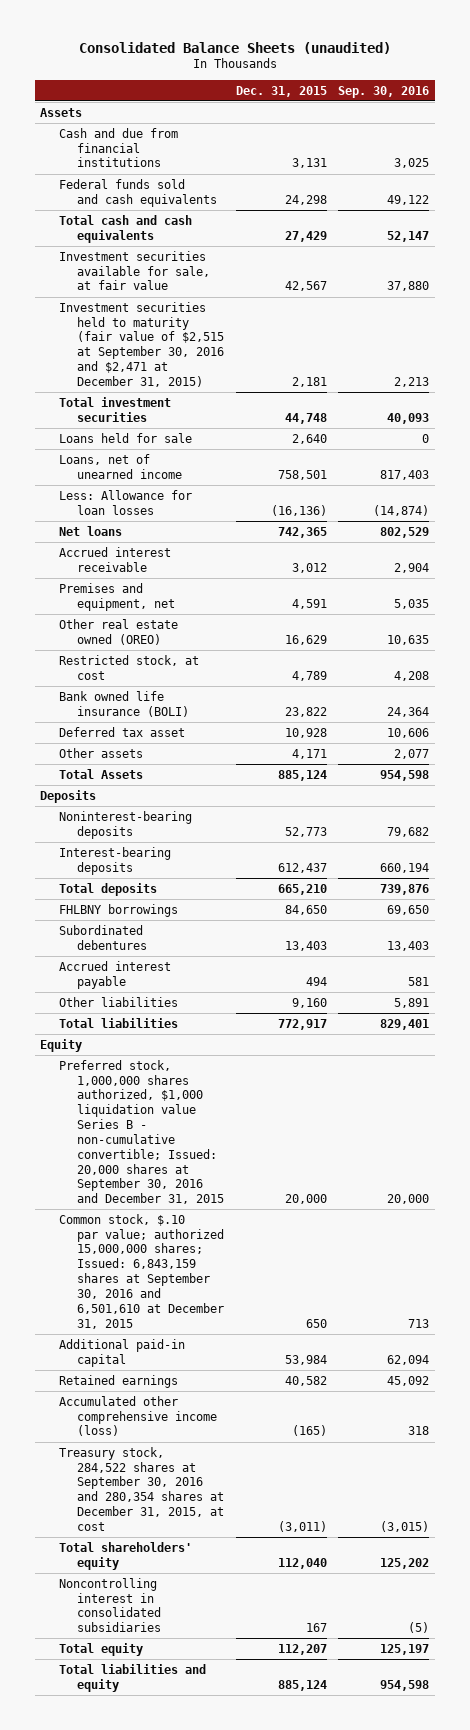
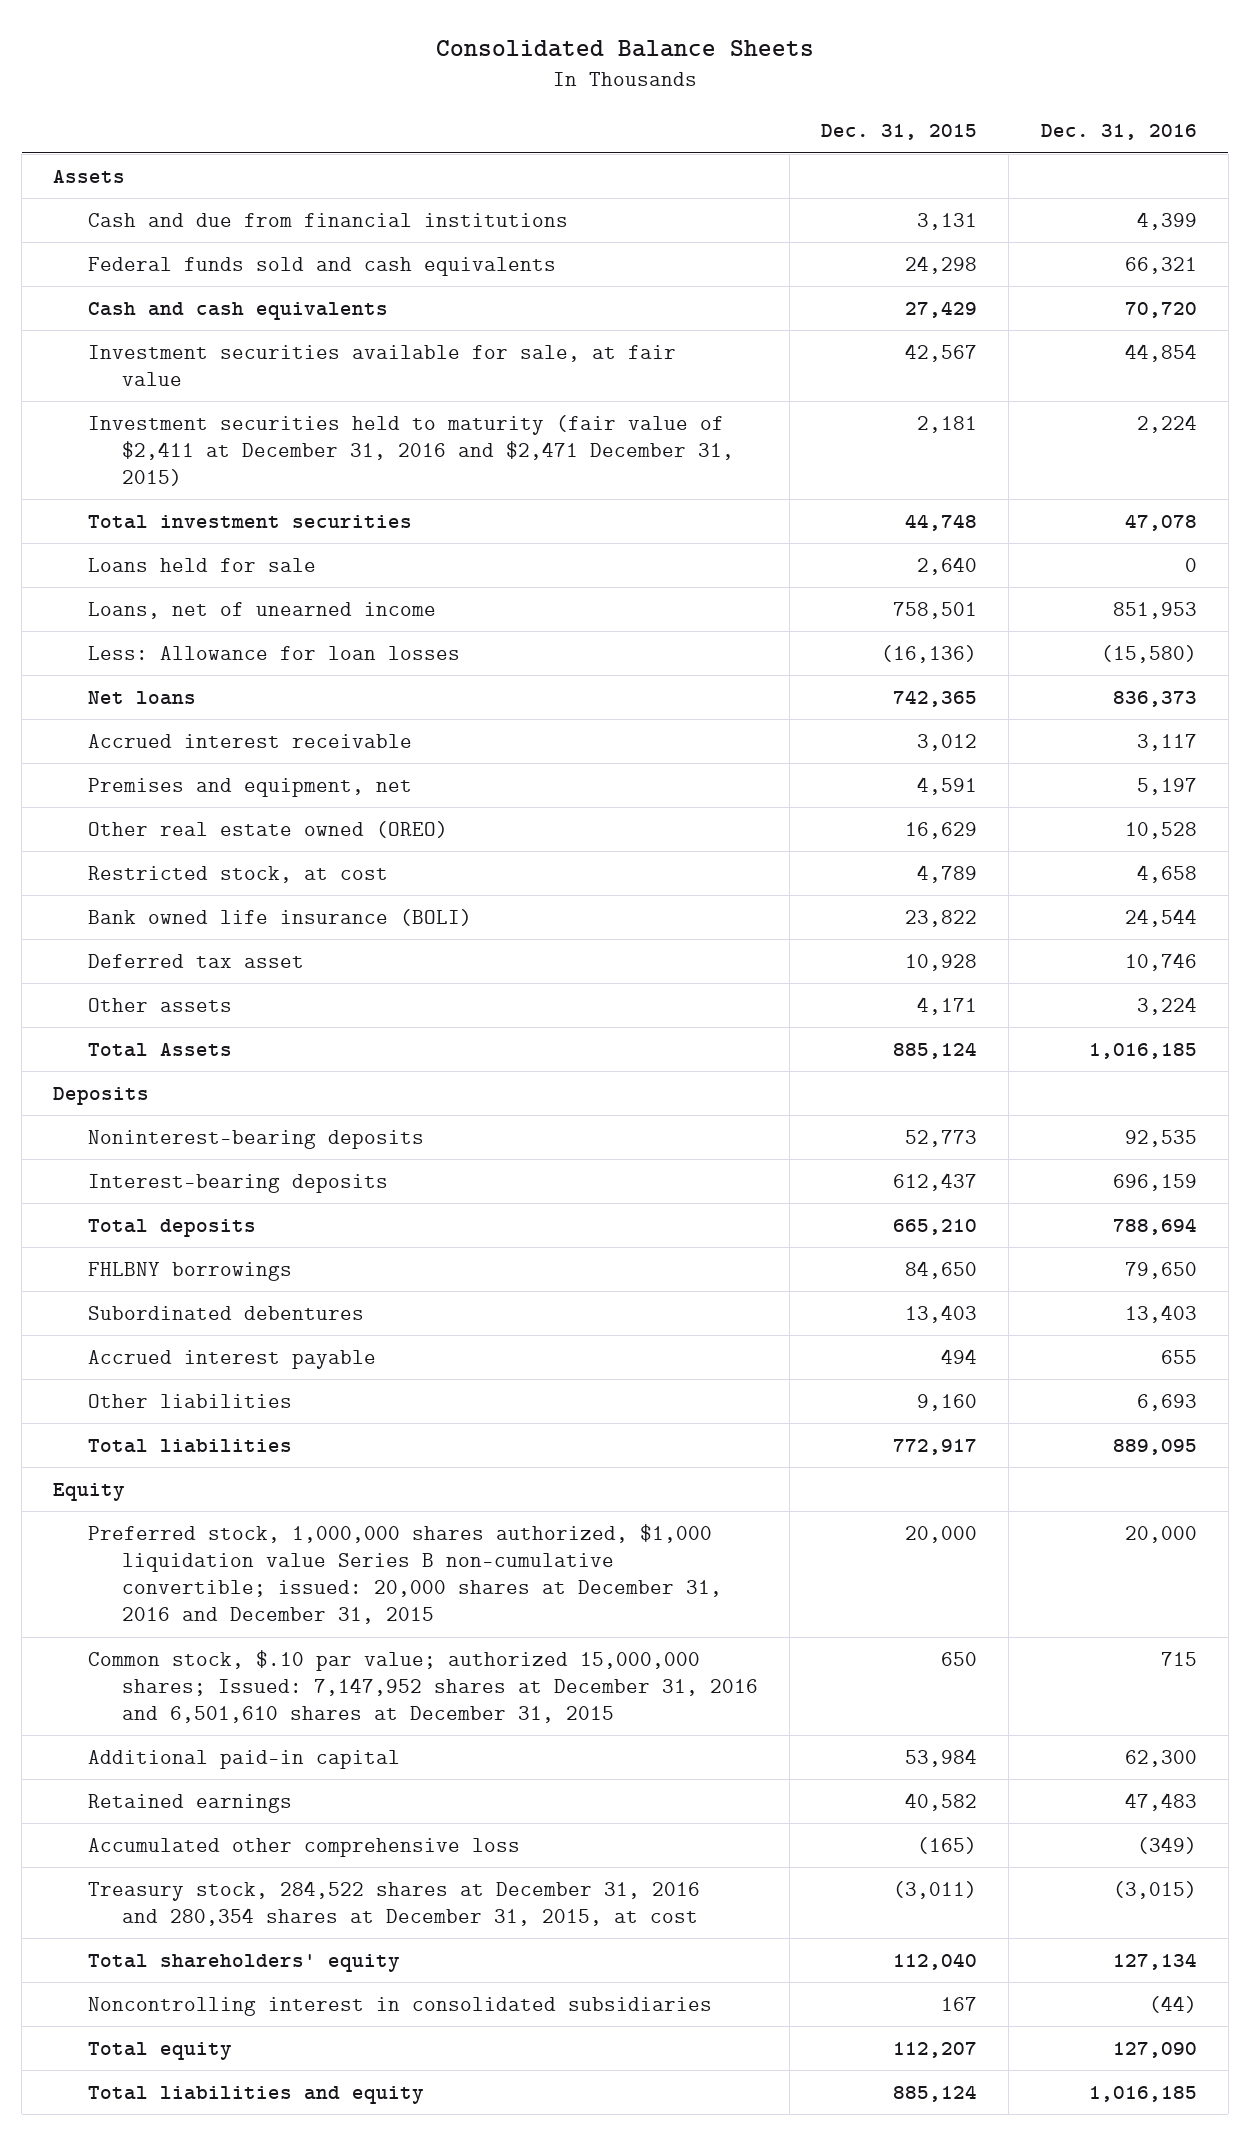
- Consolidated Balance Sheets (unaudited)
+ Consolidated Balance Sheets
- | Dec. 31, 2015 | Sep. 30, 2016
+ | Dec. 31, 2015 | Dec. 31, 2016
- Total cash and cash equivalents | 27,429 | 52,147
+ Cash and cash equivalents | 27,429 | 70,720
- Investment securities held to maturity (fair value of $2,515 at September 30, 2016 and $2,471 at December 31, 2015) | 2,181 | 2,213
+ Investment securities held to maturity (fair value of $2,411 at December 31, 2016 and $2,471 December 31, 2015) | 2,181 | 2,224
- Preferred stock, 1,000,000 shares authorized, $1,000 liquidation value Series B - non-cumulative convertible; Issued: 20,000 shares at September 30, 2016 and December 31, 2015 | 20,000 | 20,000
- Common stock, $.10 par value; authorized 15,000,000 shares; Issued: 6,843,159 shares at September 30, 2016 and 6,501,610 at December 31, 2015 | 650 | 713
+ Preferred stock, 1,000,000 shares authorized, $1,000 liquidation value Series B non-cumulative convertible; issued: 20,000 shares at December 31, 2016 and December 31, 2015 | 20,000 | 20,000
+ Common stock, $.10 par value; authorized 15,000,000 shares; Issued: 7,147,952 shares at December 31, 2016 and 6,501,610 shares at December 31, 2015 | 650 | 715
- Accumulated other comprehensive income (loss) | (165) | 318
- Treasury stock, 284,522 shares at September 30, 2016 and 280,354 shares at December 31, 2015, at cost | (3,011) | (3,015)
+ Accumulated other comprehensive loss | (165) | (349)
+ Treasury stock, 284,522 shares at December 31, 2016 and 280,354 shares at December 31, 2015, at cost | (3,011) | (3,015)

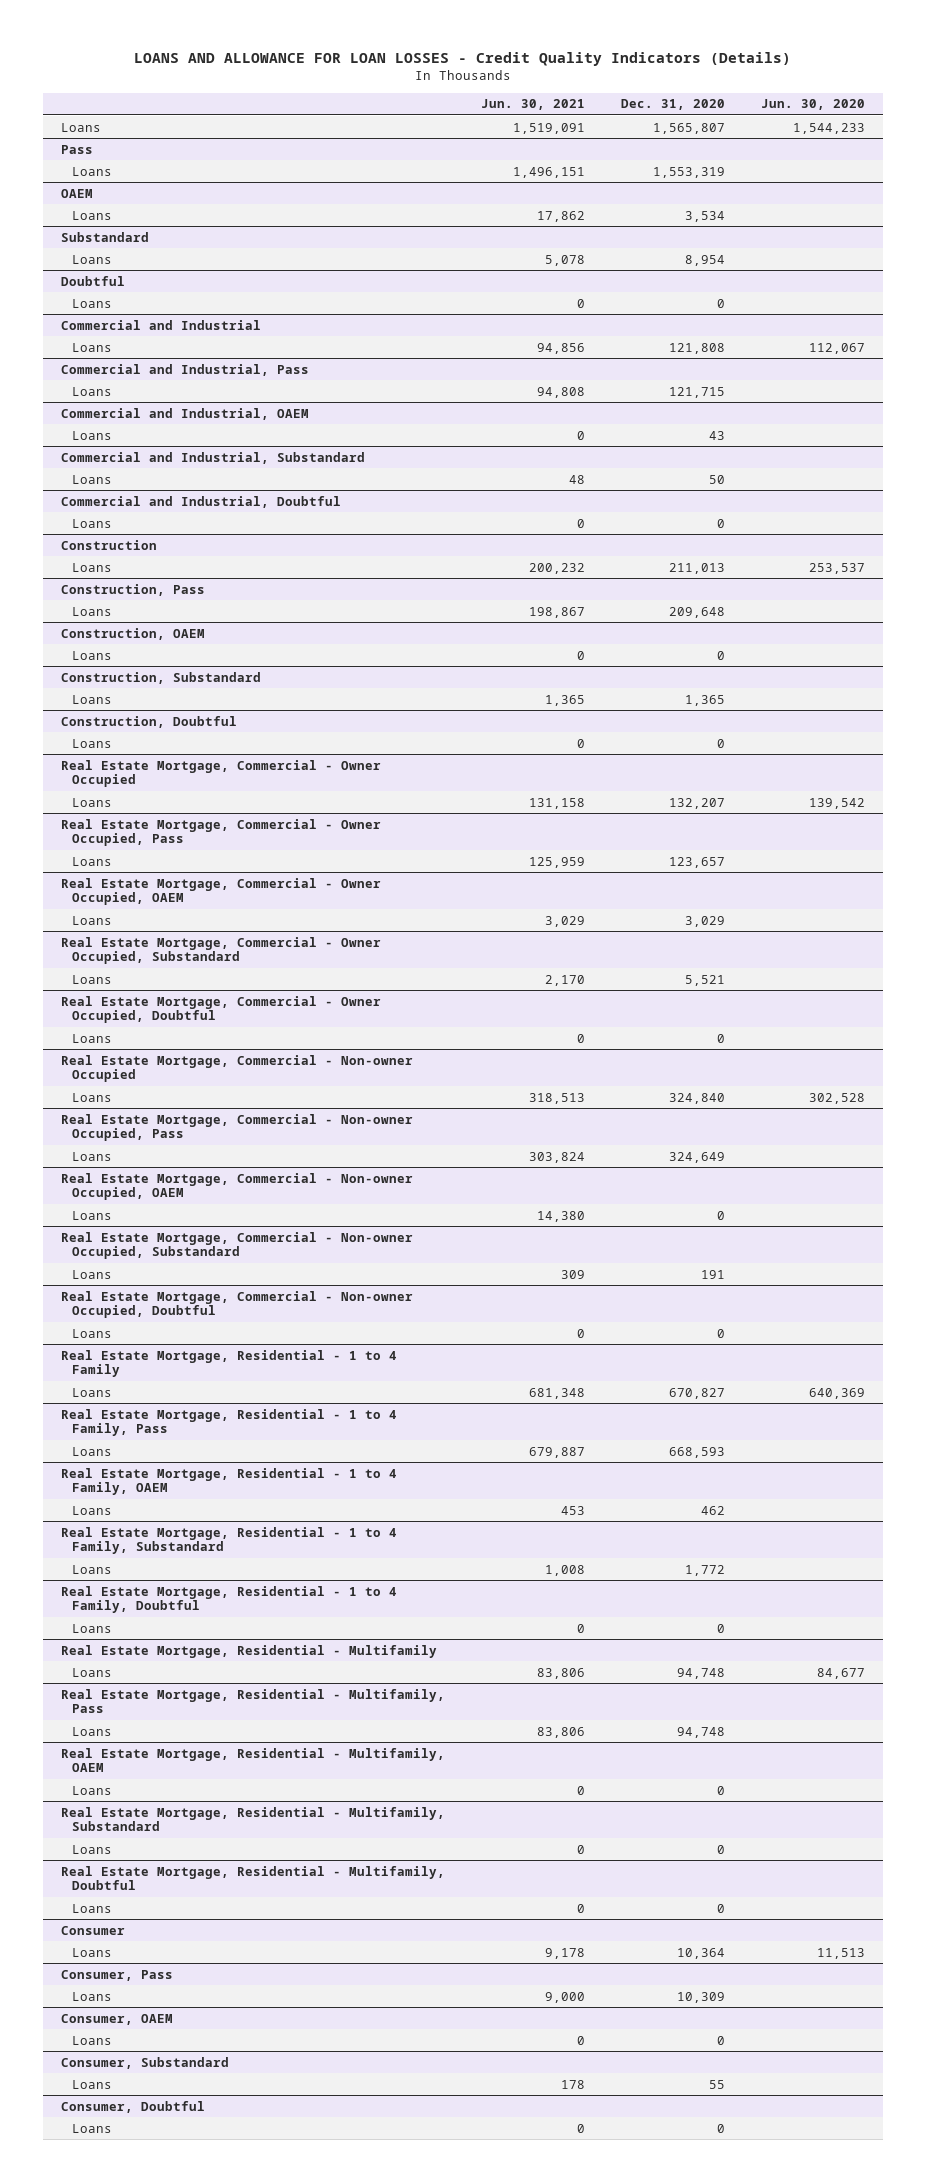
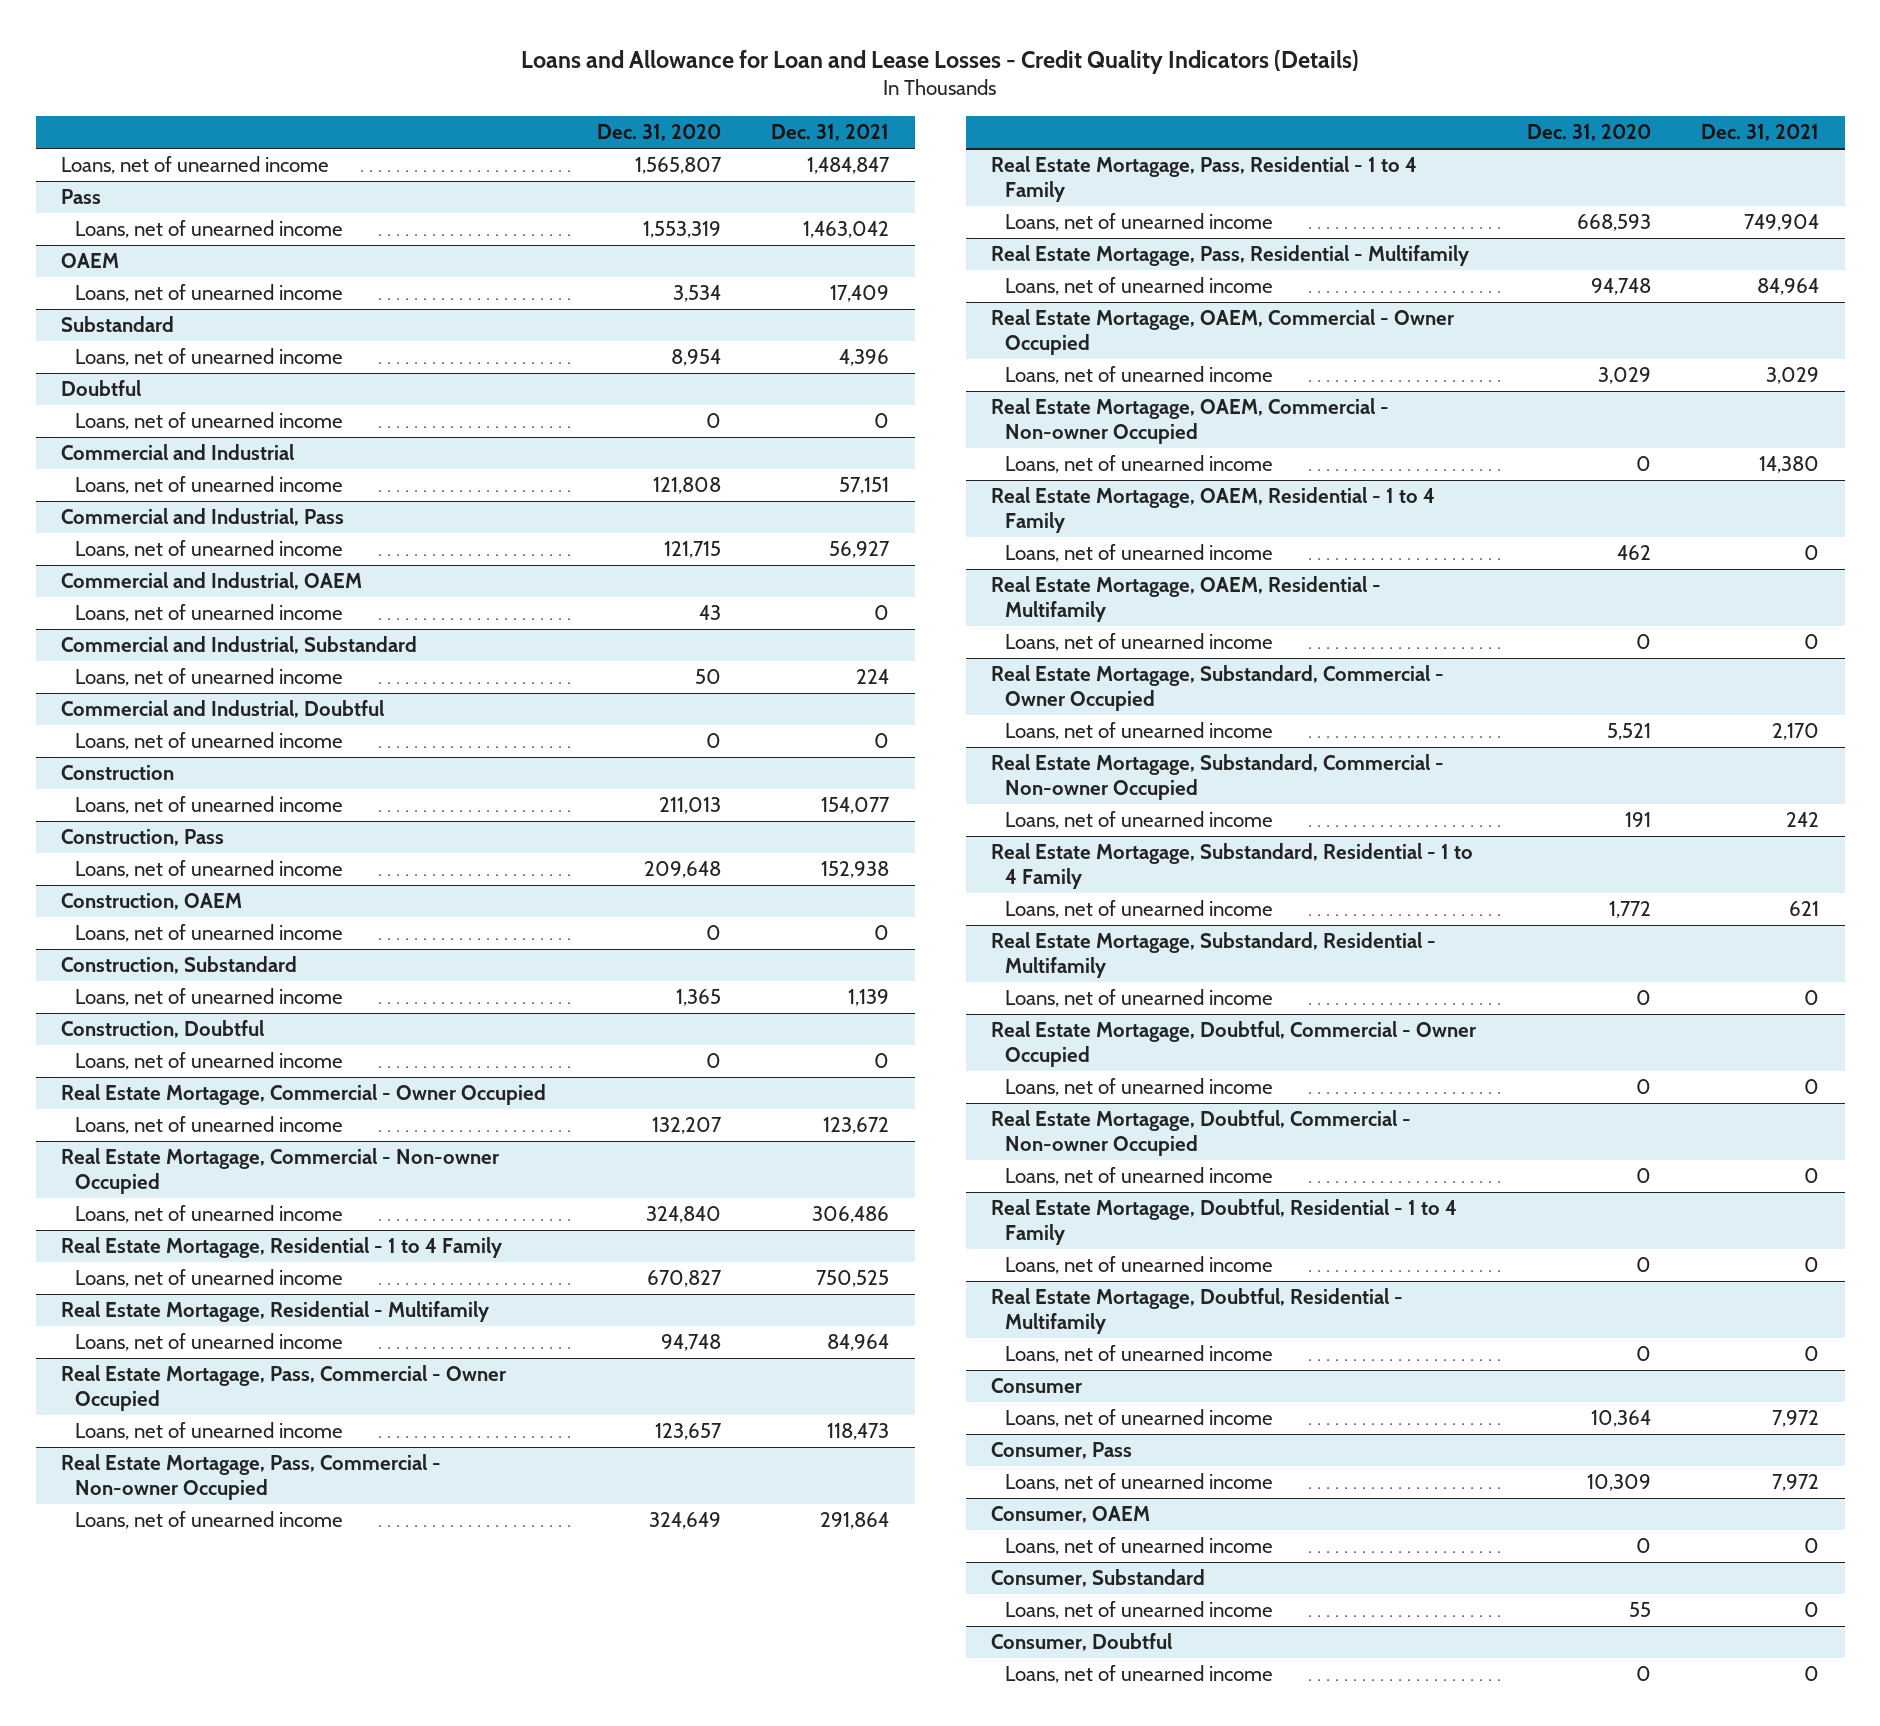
- LOANS AND ALLOWANCE FOR LOAN LOSSES - Credit Quality Indicators (Details)
+ Loans and Allowance for Loan and Lease Losses - Credit Quality Indicators (Details)
- | Jun. 30, 2021 | Dec. 31, 2020 | Jun. 30, 2020
+ | Dec. 31, 2020 | Dec. 31, 2021
- Loans | 1,519,091 | 1,565,807 | 1,544,233
+ Loans, net of unearned income | 1,565,807 | 1,484,847
@ Pass
- Loans | 1,496,151 | 1,553,319 |
+ Loans, net of unearned income | 1,553,319 | 1,463,042
@ OAEM
- Loans | 17,862 | 3,534 |
+ Loans, net of unearned income | 3,534 | 17,409
@ Substandard
- Loans | 5,078 | 8,954 |
+ Loans, net of unearned income | 8,954 | 4,396
@ Doubtful
- Loans | 0 | 0 |
+ Loans, net of unearned income | 0 | 0
@ Commercial and Industrial
- Loans | 94,856 | 121,808 | 112,067
+ Loans, net of unearned income | 121,808 | 57,151
@ Commercial and Industrial, Pass
- Loans | 94,808 | 121,715 |
+ Loans, net of unearned income | 121,715 | 56,927
@ Commercial and Industrial, OAEM
- Loans | 0 | 43 |
+ Loans, net of unearned income | 43 | 0
@ Commercial and Industrial, Substandard
- Loans | 48 | 50 |
+ Loans, net of unearned income | 50 | 224
@ Commercial and Industrial, Doubtful
- Loans | 0 | 0 |
+ Loans, net of unearned income | 0 | 0
@ Construction
- Loans | 200,232 | 211,013 | 253,537
+ Loans, net of unearned income | 211,013 | 154,077
@ Construction, Pass
- Loans | 198,867 | 209,648 |
+ Loans, net of unearned income | 209,648 | 152,938
@ Construction, OAEM
- Loans | 0 | 0 |
+ Loans, net of unearned income | 0 | 0
@ Construction, Substandard
- Loans | 1,365 | 1,365 |
+ Loans, net of unearned income | 1,365 | 1,139
@ Construction, Doubtful
- Loans | 0 | 0 |
- Real Estate Mortgage, Commercial - Owner Occupied
- Loans | 131,158 | 132,207 | 139,542
- Real Estate Mortgage, Commercial - Owner Occupied, Pass
- Loans | 125,959 | 123,657 |
- Real Estate Mortgage, Commercial - Owner Occupied, OAEM
- Loans | 3,029 | 3,029 |
- Real Estate Mortgage, Commercial - Owner Occupied, Substandard
- Loans | 2,170 | 5,521 |
- Real Estate Mortgage, Commercial - Owner Occupied, Doubtful
- Loans | 0 | 0 |
- Real Estate Mortgage, Commercial - Non-owner Occupied
- Loans | 318,513 | 324,840 | 302,528
- Real Estate Mortgage, Commercial - Non-owner Occupied, Pass
- Loans | 303,824 | 324,649 |
- Real Estate Mortgage, Commercial - Non-owner Occupied, OAEM
- Loans | 14,380 | 0 |
- Real Estate Mortgage, Commercial - Non-owner Occupied, Substandard
- Loans | 309 | 191 |
- Real Estate Mortgage, Commercial - Non-owner Occupied, Doubtful
- Loans | 0 | 0 |
- Real Estate Mortgage, Residential - 1 to 4 Family
- Loans | 681,348 | 670,827 | 640,369
- Real Estate Mortgage, Residential - 1 to 4 Family, Pass
- Loans | 679,887 | 668,593 |
- Real Estate Mortgage, Residential - 1 to 4 Family, OAEM
- Loans | 453 | 462 |
- Real Estate Mortgage, Residential - 1 to 4 Family, Substandard
- Loans | 1,008 | 1,772 |
- Real Estate Mortgage, Residential - 1 to 4 Family, Doubtful
- Loans | 0 | 0 |
- Real Estate Mortgage, Residential - Multifamily
- Loans | 83,806 | 94,748 | 84,677
- Real Estate Mortgage, Residential - Multifamily, Pass
- Loans | 83,806 | 94,748 |
- Real Estate Mortgage, Residential - Multifamily, OAEM
- Loans | 0 | 0 |
- Real Estate Mortgage, Residential - Multifamily, Substandard
- Loans | 0 | 0 |
- Real Estate Mortgage, Residential - Multifamily, Doubtful
- Loans | 0 | 0 |
@ Construction, Doubtful
+ Loans, net of unearned income | 0 | 0
+ Real Estate Mortagage, Commercial - Owner Occupied
+ Loans, net of unearned income | 132,207 | 123,672
+ Real Estate Mortagage, Commercial - Non-owner Occupied
+ Loans, net of unearned income | 324,840 | 306,486
+ Real Estate Mortagage, Residential - 1 to 4 Family
+ Loans, net of unearned income | 670,827 | 750,525
+ Real Estate Mortagage, Residential - Multifamily
+ Loans, net of unearned income | 94,748 | 84,964
+ Real Estate Mortagage, Pass, Commercial - Owner Occupied
+ Loans, net of unearned income | 123,657 | 118,473
+ Real Estate Mortagage, Pass, Commercial - Non-owner Occupied
+ Loans, net of unearned income | 324,649 | 291,864
+ Real Estate Mortagage, Pass, Residential - 1 to 4 Family
+ Loans, net of unearned income | 668,593 | 749,904
+ Real Estate Mortagage, Pass, Residential - Multifamily
+ Loans, net of unearned income | 94,748 | 84,964
+ Real Estate Mortagage, OAEM, Commercial - Owner Occupied
+ Loans, net of unearned income | 3,029 | 3,029
+ Real Estate Mortagage, OAEM, Commercial - Non-owner Occupied
+ Loans, net of unearned income | 0 | 14,380
+ Real Estate Mortagage, OAEM, Residential - 1 to 4 Family
+ Loans, net of unearned income | 462 | 0
+ Real Estate Mortagage, OAEM, Residential - Multifamily
+ Loans, net of unearned income | 0 | 0
+ Real Estate Mortagage, Substandard, Commercial - Owner Occupied
+ Loans, net of unearned income | 5,521 | 2,170
+ Real Estate Mortagage, Substandard, Commercial - Non-owner Occupied
+ Loans, net of unearned income | 191 | 242
+ Real Estate Mortagage, Substandard, Residential - 1 to 4 Family
+ Loans, net of unearned income | 1,772 | 621
+ Real Estate Mortagage, Substandard, Residential - Multifamily
+ Loans, net of unearned income | 0 | 0
+ Real Estate Mortagage, Doubtful, Commercial - Owner Occupied
+ Loans, net of unearned income | 0 | 0
+ Real Estate Mortagage, Doubtful, Commercial - Non-owner Occupied
+ Loans, net of unearned income | 0 | 0
+ Real Estate Mortagage, Doubtful, Residential - 1 to 4 Family
+ Loans, net of unearned income | 0 | 0
+ Real Estate Mortagage, Doubtful, Residential - Multifamily
+ Loans, net of unearned income | 0 | 0
@ Consumer
- Loans | 9,178 | 10,364 | 11,513
+ Loans, net of unearned income | 10,364 | 7,972
@ Consumer, Pass
- Loans | 9,000 | 10,309 |
+ Loans, net of unearned income | 10,309 | 7,972
@ Consumer, OAEM
- Loans | 0 | 0 |
+ Loans, net of unearned income | 0 | 0
@ Consumer, Substandard
- Loans | 178 | 55 |
+ Loans, net of unearned income | 55 | 0
@ Consumer, Doubtful
- Loans | 0 | 0 |
+ Loans, net of unearned income | 0 | 0

